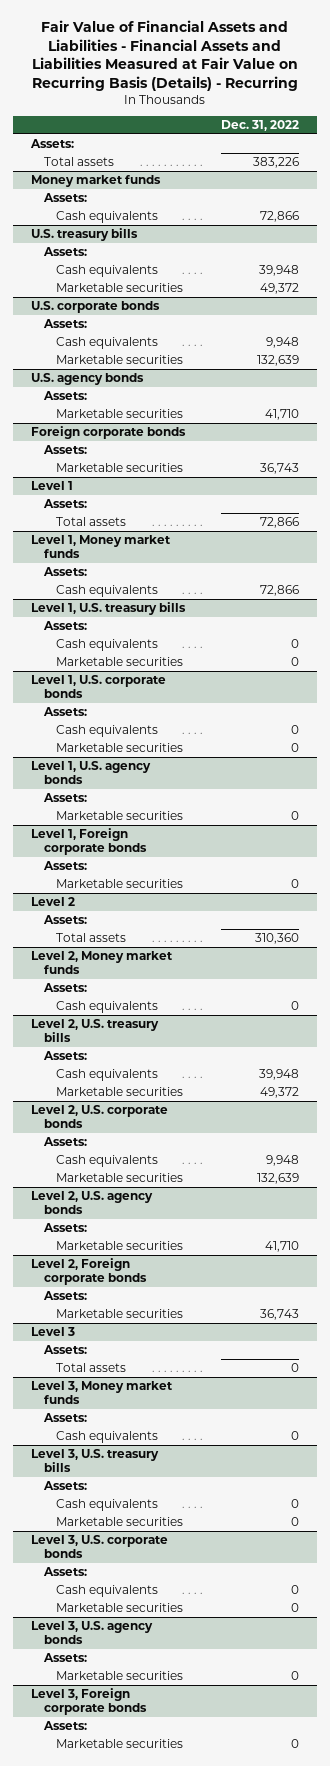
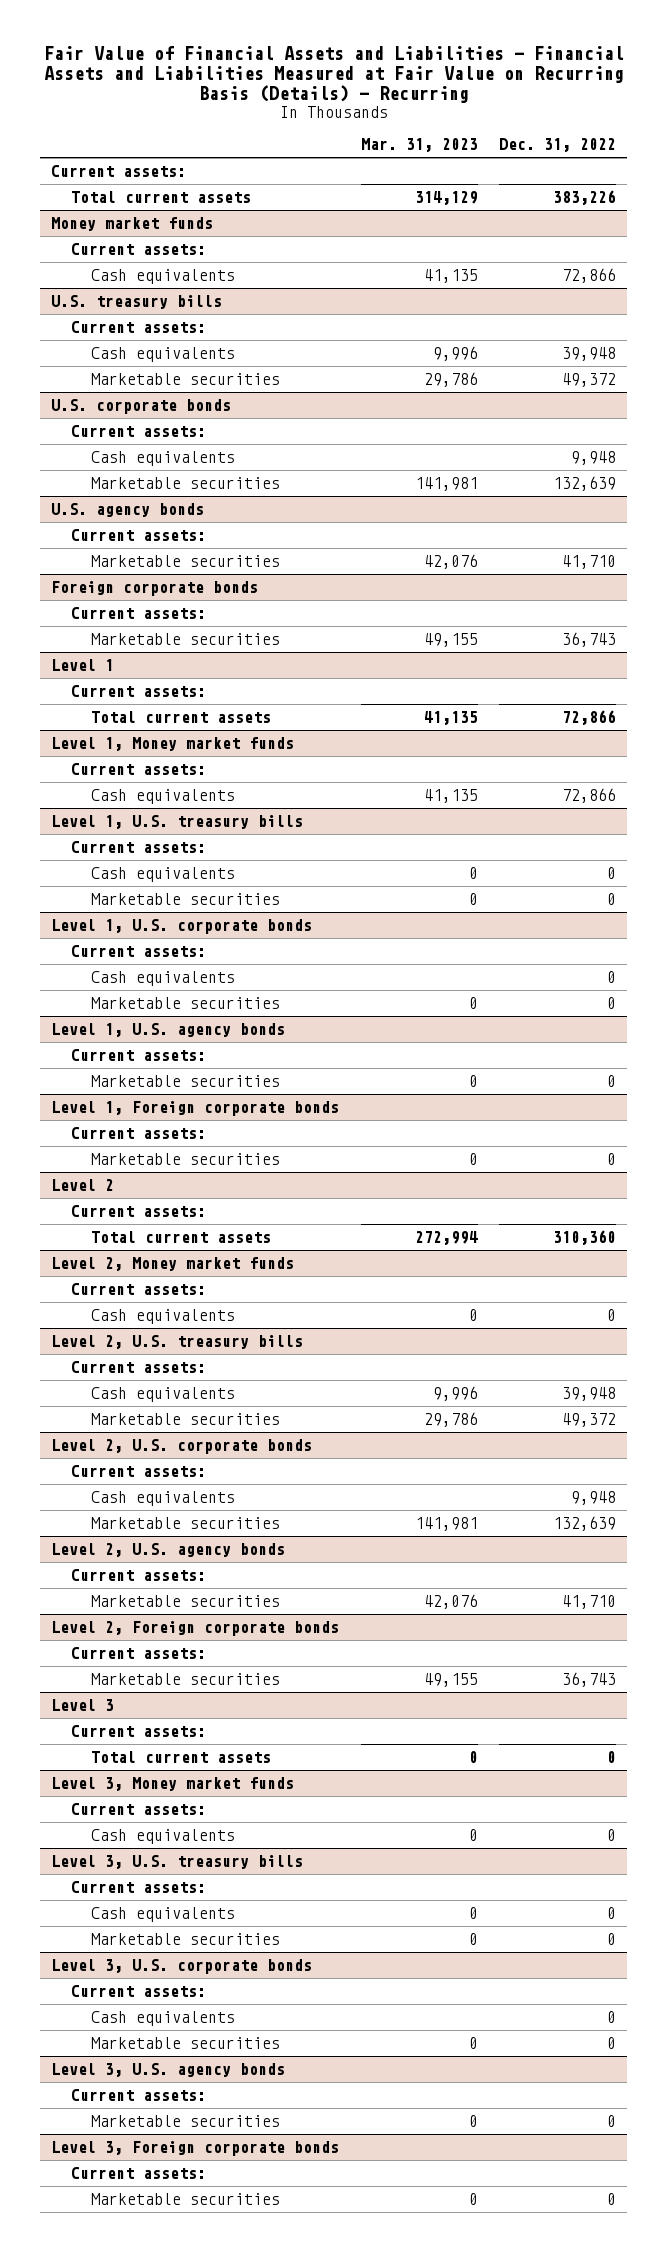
- | Dec. 31, 2022
+ | Mar. 31, 2023 | Dec. 31, 2022
- Assets:
- Total assets | 383,226
+ Current assets:
+ Total current assets | 314,129 | 383,226
@ Money market funds
- Assets:
+ Current assets:
@ U.S. treasury bills
- Assets:
+ Current assets:
@ U.S. corporate bonds
- Assets:
+ Current assets:
@ U.S. agency bonds
- Assets:
+ Current assets:
@ Foreign corporate bonds
- Assets:
+ Current assets:
@ Level 1
- Assets:
- Total assets | 72,866
+ Current assets:
+ Total current assets | 41,135 | 72,866
@ Level 1, Money market funds
- Assets:
+ Current assets:
@ Level 1, U.S. treasury bills
- Assets:
+ Current assets:
@ Level 1, U.S. corporate bonds
- Assets:
+ Current assets:
@ Level 1, U.S. agency bonds
- Assets:
+ Current assets:
@ Level 1, Foreign corporate bonds
- Assets:
+ Current assets:
@ Level 2
- Assets:
- Total assets | 310,360
+ Current assets:
+ Total current assets | 272,994 | 310,360
@ Level 2, Money market funds
- Assets:
+ Current assets:
@ Level 2, U.S. treasury bills
- Assets:
+ Current assets:
@ Level 2, U.S. corporate bonds
- Assets:
+ Current assets:
@ Level 2, U.S. agency bonds
- Assets:
+ Current assets:
@ Level 2, Foreign corporate bonds
- Assets:
+ Current assets:
@ Level 3
- Assets:
- Total assets | 0
+ Current assets:
+ Total current assets | 0 | 0
@ Level 3, Money market funds
- Assets:
+ Current assets:
@ Level 3, U.S. treasury bills
- Assets:
+ Current assets:
@ Level 3, U.S. corporate bonds
- Assets:
+ Current assets:
@ Level 3, U.S. agency bonds
- Assets:
+ Current assets:
@ Level 3, Foreign corporate bonds
- Assets:
+ Current assets:

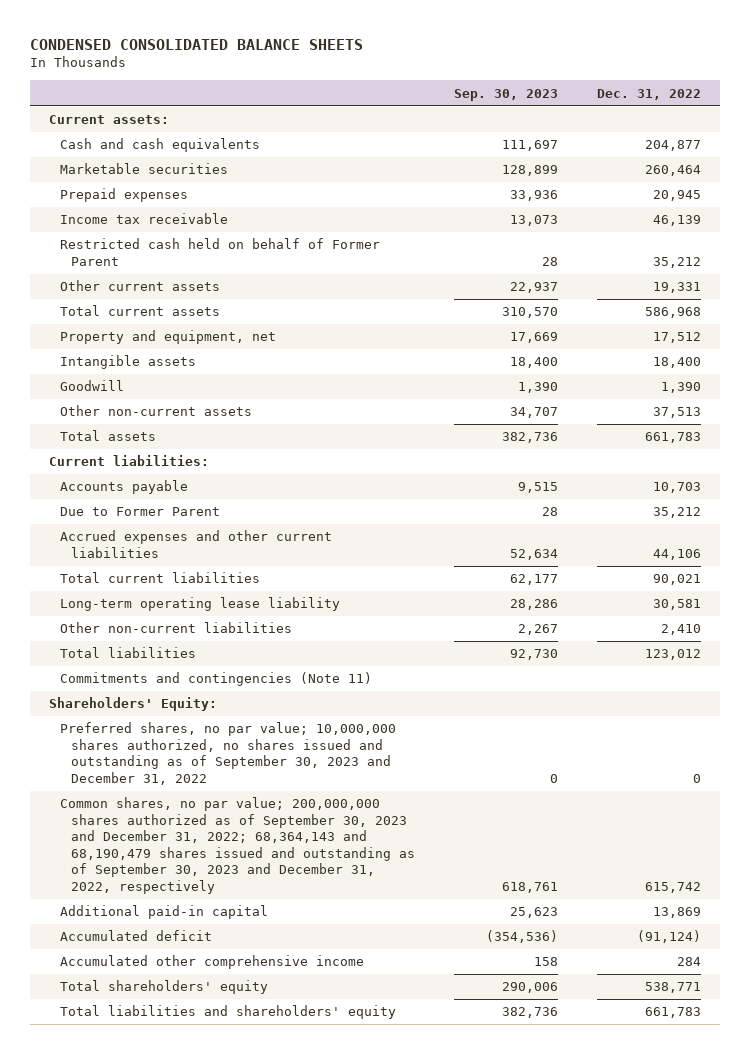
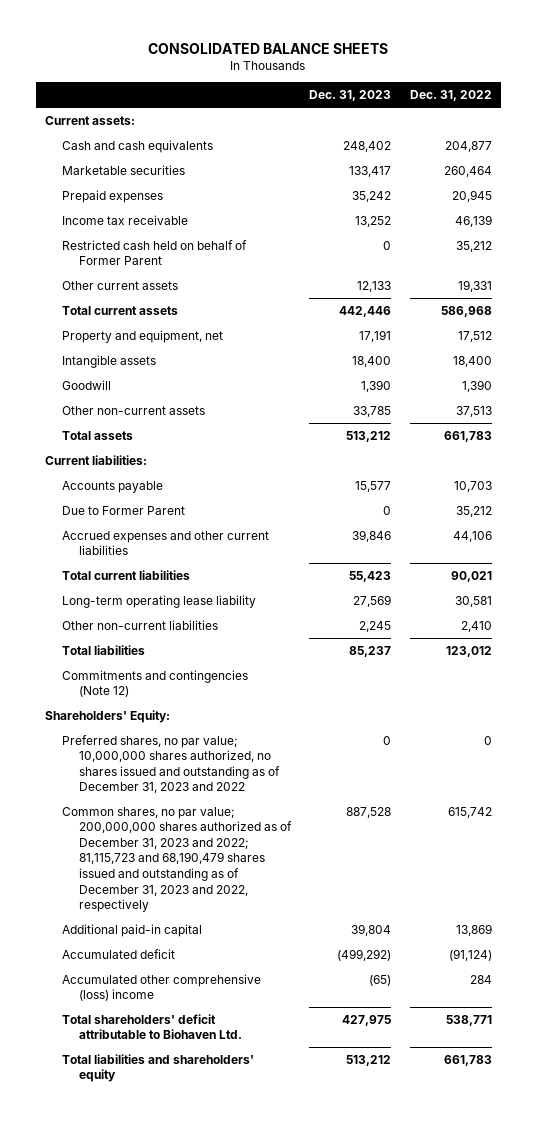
- CONDENSED CONSOLIDATED BALANCE SHEETS
+ CONSOLIDATED BALANCE SHEETS
- | Sep. 30, 2023 | Dec. 31, 2022
+ | Dec. 31, 2023 | Dec. 31, 2022
- Commitments and contingencies (Note 11)
+ Commitments and contingencies (Note 12)
- Preferred shares, no par value; 10,000,000 shares authorized, no shares issued and outstanding as of September 30, 2023 and December 31, 2022 | 0 | 0
- Common shares, no par value; 200,000,000 shares authorized as of September 30, 2023 and December 31, 2022; 68,364,143 and 68,190,479 shares issued and outstanding as of September 30, 2023 and December 31, 2022, respectively | 618,761 | 615,742
+ Preferred shares, no par value; 10,000,000 shares authorized, no shares issued and outstanding as of December 31, 2023 and 2022 | 0 | 0
+ Common shares, no par value; 200,000,000 shares authorized as of December 31, 2023 and 2022; 81,115,723 and 68,190,479 shares issued and outstanding as of December 31, 2023 and 2022, respectively | 887,528 | 615,742
- Accumulated other comprehensive income | 158 | 284
- Total shareholders' equity | 290,006 | 538,771
+ Accumulated other comprehensive (loss) income | (65) | 284
+ Total shareholders' deficit attributable to Biohaven Ltd. | 427,975 | 538,771

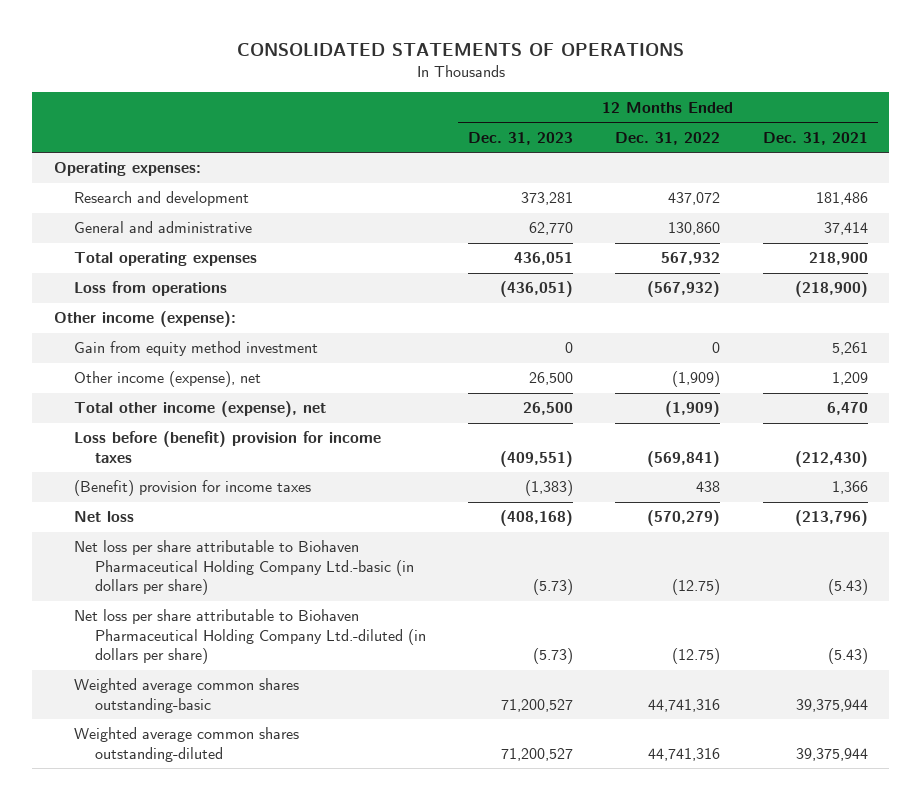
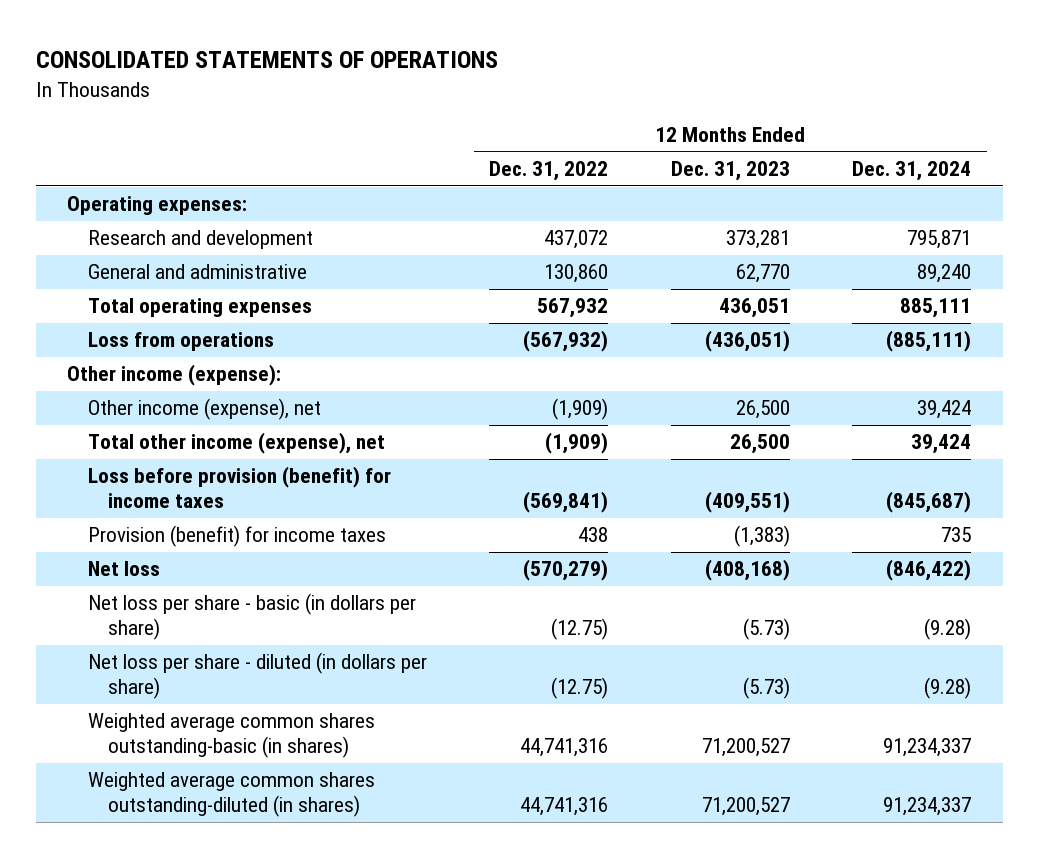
- | 12 Months Ended Dec. 31, 2023 | 12 Months Ended Dec. 31, 2022 | 12 Months Ended Dec. 31, 2021
+ | 12 Months Ended Dec. 31, 2022 | 12 Months Ended Dec. 31, 2023 | 12 Months Ended Dec. 31, 2024
- Gain from equity method investment | 0 | 0 | 5,261
- Loss before (benefit) provision for income taxes | (409,551) | (569,841) | (212,430)
- (Benefit) provision for income taxes | (1,383) | 438 | 1,366
+ Loss before provision (benefit) for income taxes | (569,841) | (409,551) | (845,687)
+ Provision (benefit) for income taxes | 438 | (1,383) | 735
- Net loss per share attributable to Biohaven Pharmaceutical Holding Company Ltd.-basic (in dollars per share) | (5.73) | (12.75) | (5.43)
- Net loss per share attributable to Biohaven Pharmaceutical Holding Company Ltd.-diluted (in dollars per share) | (5.73) | (12.75) | (5.43)
- Weighted average common shares outstanding-basic | 71,200,527 | 44,741,316 | 39,375,944
- Weighted average common shares outstanding-diluted | 71,200,527 | 44,741,316 | 39,375,944
+ Net loss per share - basic (in dollars per share) | (12.75) | (5.73) | (9.28)
+ Net loss per share - diluted (in dollars per share) | (12.75) | (5.73) | (9.28)
+ Weighted average common shares outstanding-basic (in shares) | 44,741,316 | 71,200,527 | 91,234,337
+ Weighted average common shares outstanding-diluted (in shares) | 44,741,316 | 71,200,527 | 91,234,337

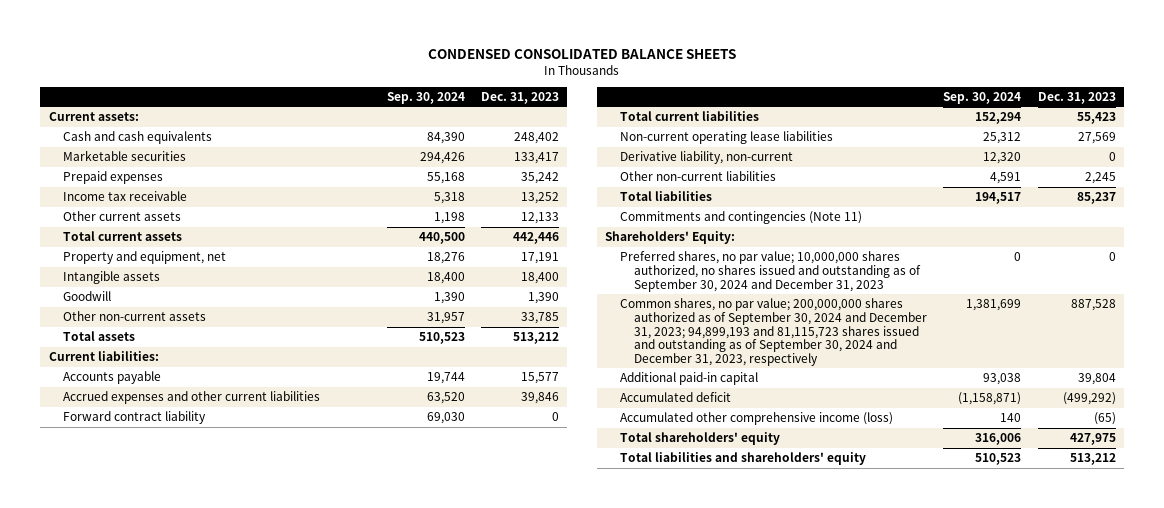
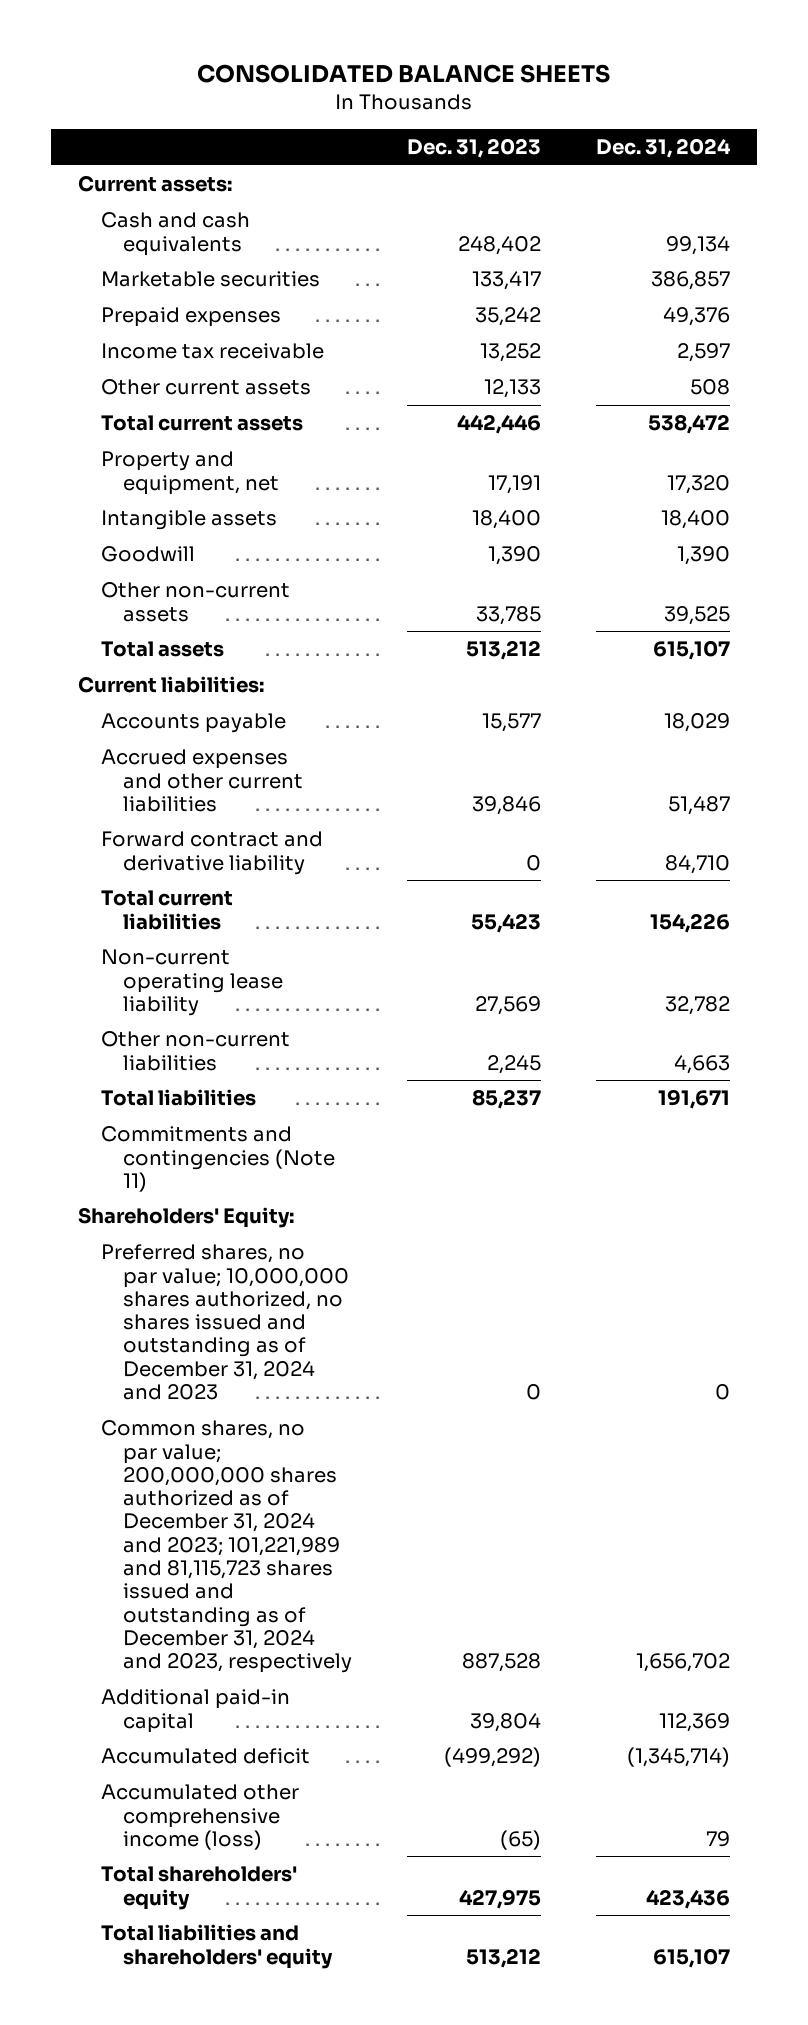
- CONDENSED CONSOLIDATED BALANCE SHEETS
+ CONSOLIDATED BALANCE SHEETS
- | Sep. 30, 2024 | Dec. 31, 2023
+ | Dec. 31, 2023 | Dec. 31, 2024
- Forward contract liability | 69,030 | 0
+ Forward contract and derivative liability | 0 | 84,710
- Non-current operating lease liabilities | 25,312 | 27,569
- Derivative liability, non-current | 12,320 | 0
+ Non-current operating lease liability | 27,569 | 32,782
- Preferred shares, no par value; 10,000,000 shares authorized, no shares issued and outstanding as of September 30, 2024 and December 31, 2023 | 0 | 0
- Common shares, no par value; 200,000,000 shares authorized as of September 30, 2024 and December 31, 2023; 94,899,193 and 81,115,723 shares issued and outstanding as of September 30, 2024 and December 31, 2023, respectively | 1,381,699 | 887,528
+ Preferred shares, no par value; 10,000,000 shares authorized, no shares issued and outstanding as of December 31, 2024 and 2023 | 0 | 0
+ Common shares, no par value; 200,000,000 shares authorized as of December 31, 2024 and 2023; 101,221,989 and 81,115,723 shares issued and outstanding as of December 31, 2024 and 2023, respectively | 887,528 | 1,656,702

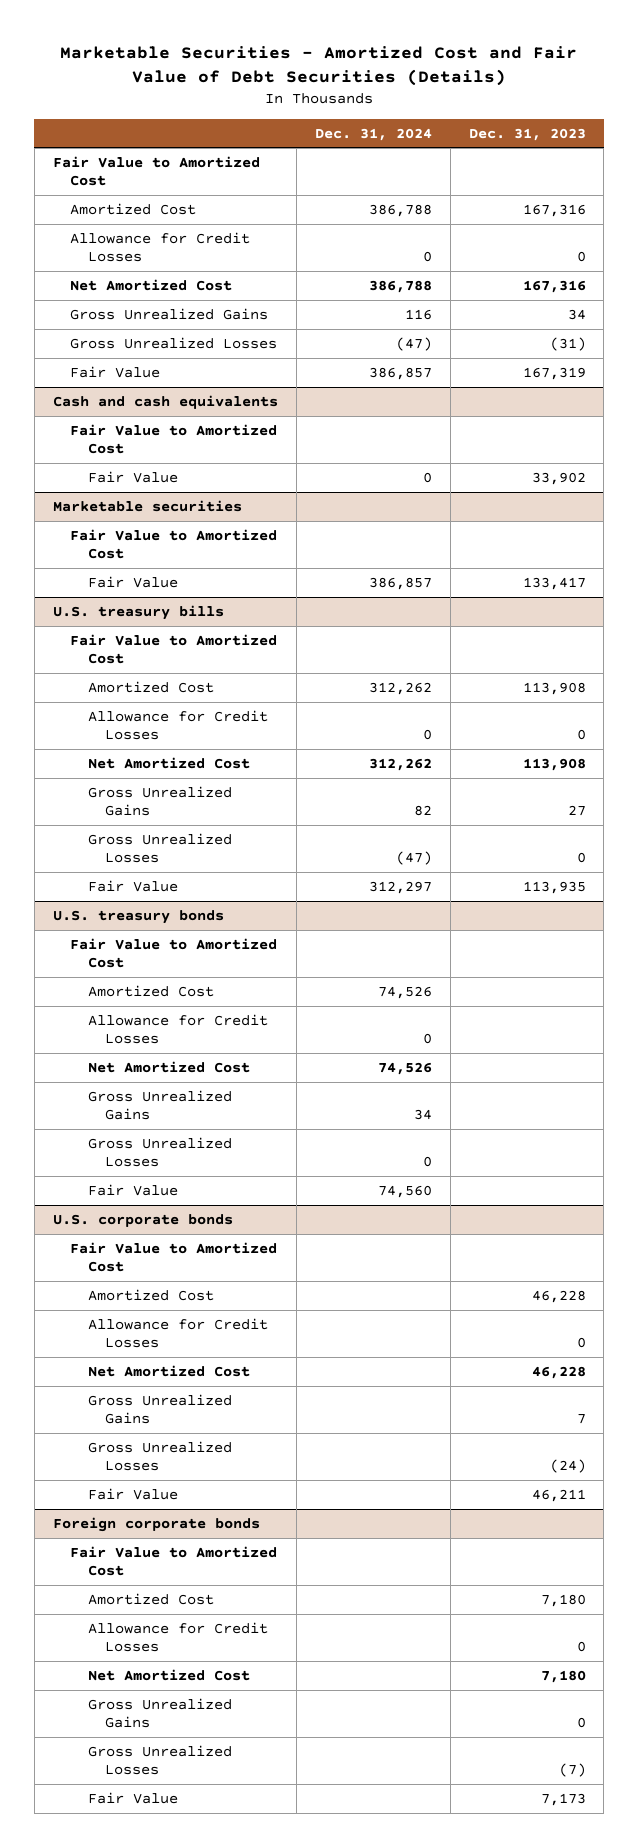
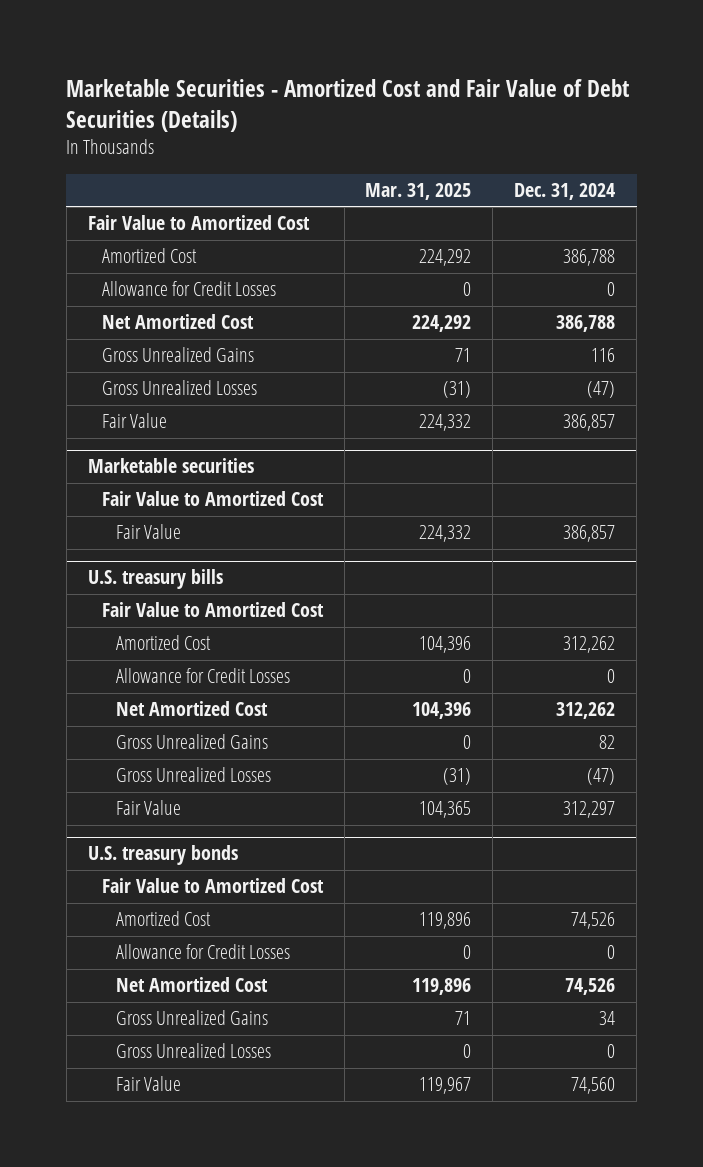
- | Dec. 31, 2024 | Dec. 31, 2023
+ | Mar. 31, 2025 | Dec. 31, 2024
- Cash and cash equivalents
- Fair Value to Amortized Cost
- Fair Value | 0 | 33,902
- U.S. corporate bonds
- Fair Value to Amortized Cost
- Amortized Cost | | 46,228
- Allowance for Credit Losses | | 0
- Net Amortized Cost | | 46,228
- Gross Unrealized Gains | | 7
- Gross Unrealized Losses | | (24)
- Fair Value | | 46,211
- Foreign corporate bonds
- Fair Value to Amortized Cost
- Amortized Cost | | 7,180
- Allowance for Credit Losses | | 0
- Net Amortized Cost | | 7,180
- Gross Unrealized Gains | | 0
- Gross Unrealized Losses | | (7)
- Fair Value | | 7,173

